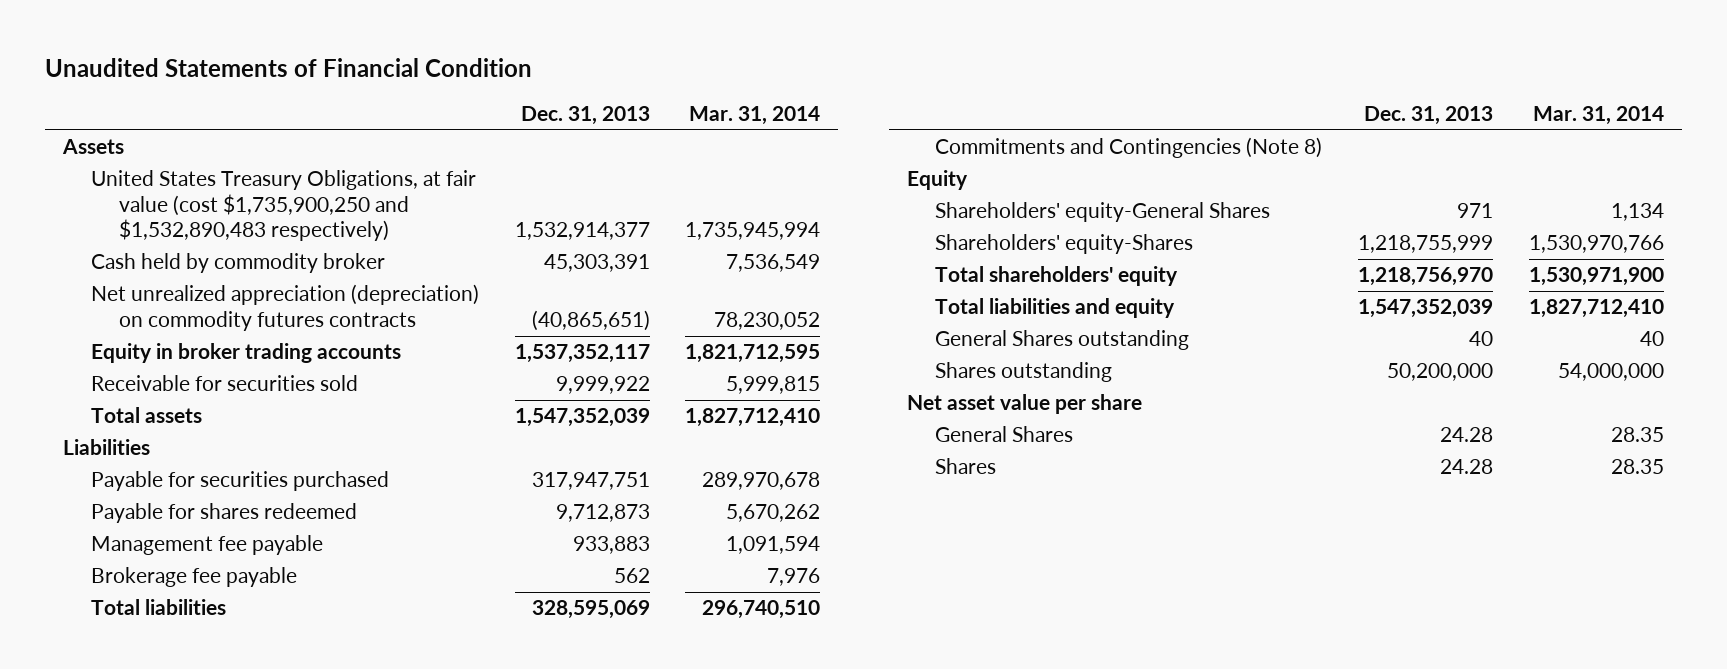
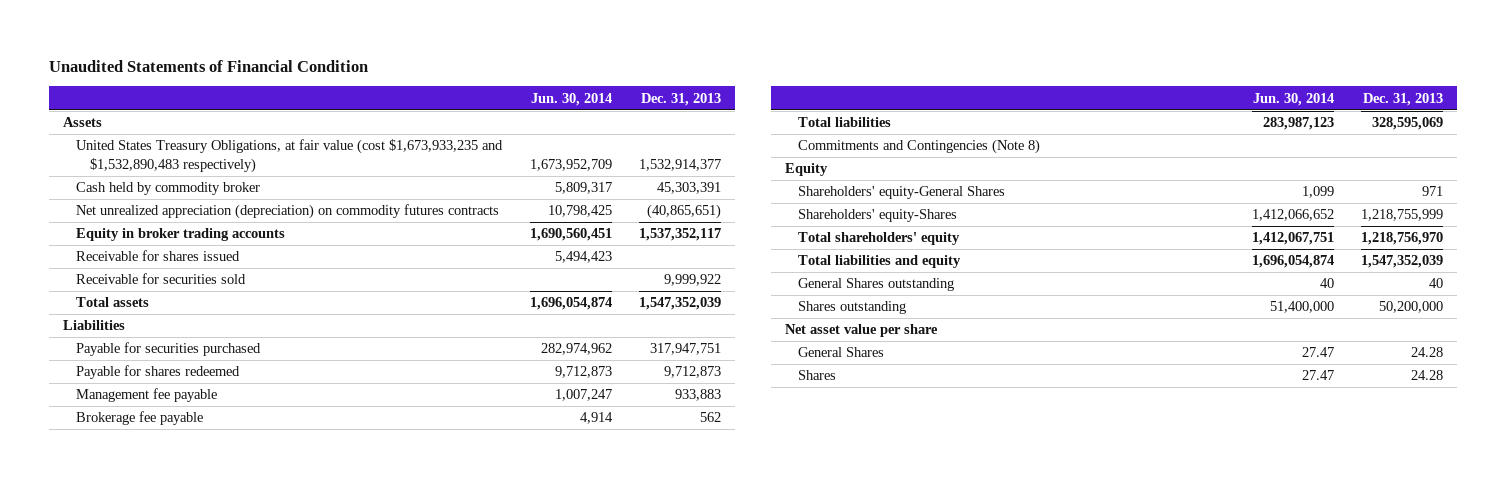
- | Dec. 31, 2013 | Mar. 31, 2014
+ | Jun. 30, 2014 | Dec. 31, 2013
- United States Treasury Obligations, at fair value (cost $1,735,900,250 and $1,532,890,483 respectively) | 1,532,914,377 | 1,735,945,994
+ United States Treasury Obligations, at fair value (cost $1,673,933,235 and $1,532,890,483 respectively) | 1,673,952,709 | 1,532,914,377
+ Receivable for shares issued | 5,494,423 |

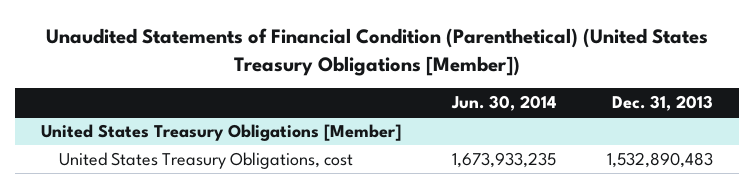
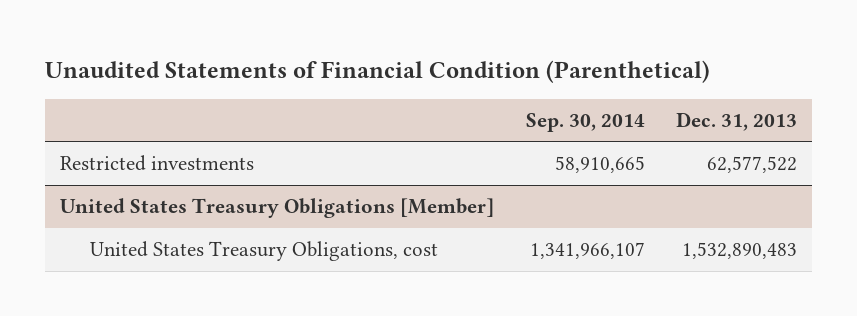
- Unaudited Statements of Financial Condition (Parenthetical) (United States Treasury Obligations [Member])
+ Unaudited Statements of Financial Condition (Parenthetical)
- | Jun. 30, 2014 | Dec. 31, 2013
+ | Sep. 30, 2014 | Dec. 31, 2013
+ Restricted investments | 58,910,665 | 62,577,522

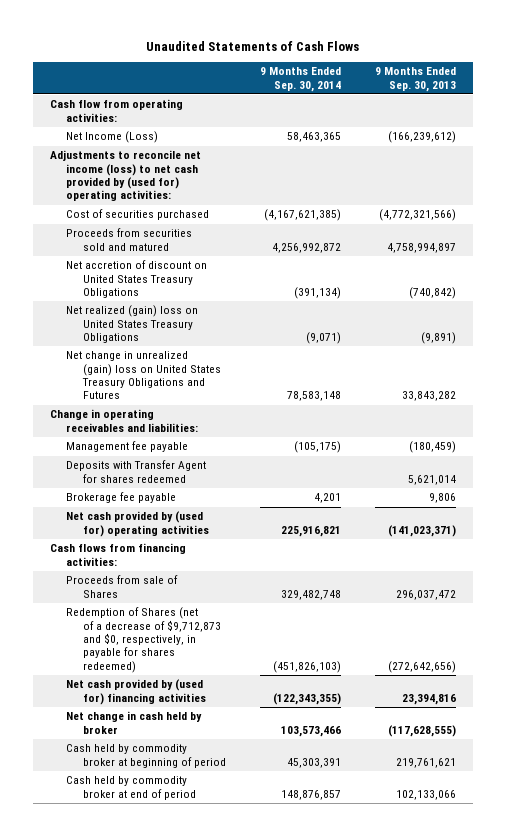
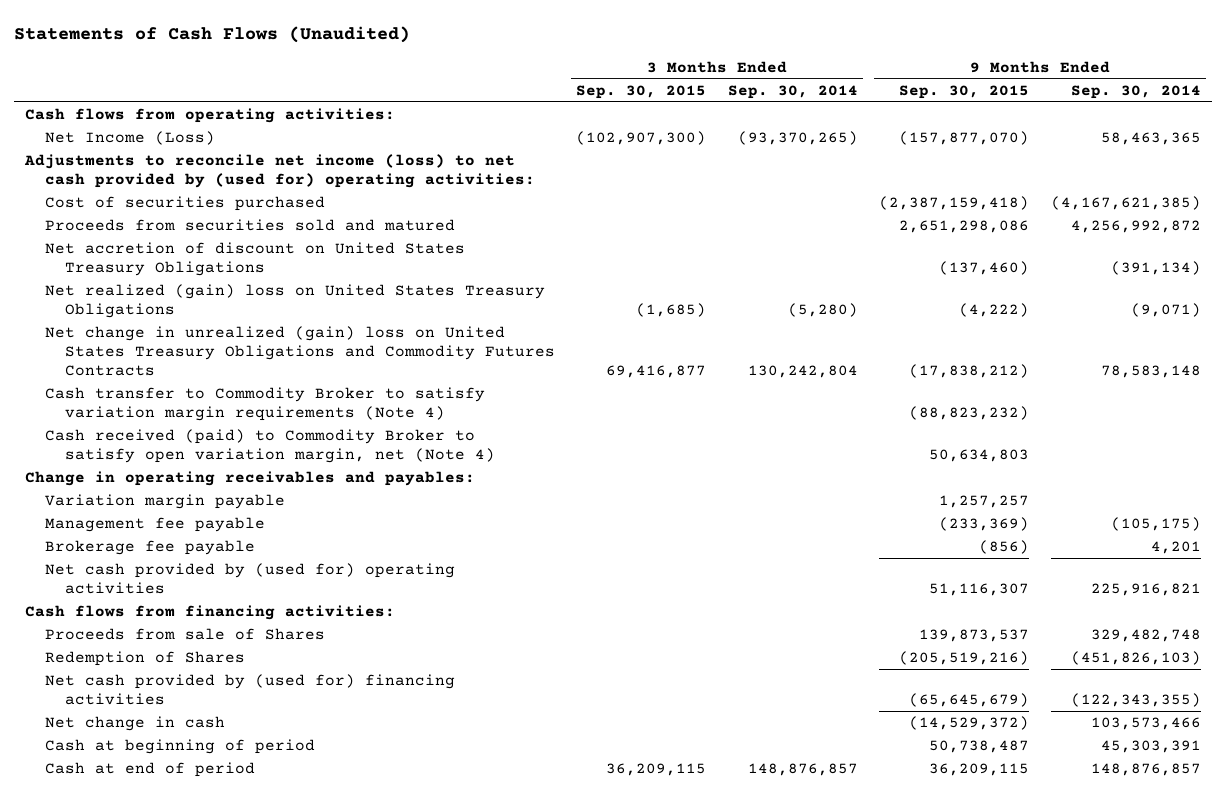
- Unaudited Statements of Cash Flows
+ Statements of Cash Flows (Unaudited)
- | 9 Months Ended Sep. 30, 2014 | 9 Months Ended Sep. 30, 2013
+ | 3 Months Ended Sep. 30, 2015 | 3 Months Ended Sep. 30, 2014 | 9 Months Ended Sep. 30, 2015 | 9 Months Ended Sep. 30, 2014
- Cash flow from operating activities:
+ Cash flows from operating activities:
- Net change in unrealized (gain) loss on United States Treasury Obligations and Futures | 78,583,148 | 33,843,282
- Change in operating receivables and liabilities:
+ Net change in unrealized (gain) loss on United States Treasury Obligations and Commodity Futures Contracts | 69,416,877 | 130,242,804 | (17,838,212) | 78,583,148
+ Cash transfer to Commodity Broker to satisfy variation margin requirements (Note 4) | | | (88,823,232) |
+ Cash received (paid) to Commodity Broker to satisfy open variation margin, net (Note 4) | | | 50,634,803 |
+ Change in operating receivables and payables:
+ Variation margin payable | | | 1,257,257 |
- Deposits with Transfer Agent for shares redeemed | | 5,621,014
- Redemption of Shares (net of a decrease of $9,712,873 and $0, respectively, in payable for shares redeemed) | (451,826,103) | (272,642,656)
+ Redemption of Shares | | | (205,519,216) | (451,826,103)
- Net change in cash held by broker | 103,573,466 | (117,628,555)
- Cash held by commodity broker at beginning of period | 45,303,391 | 219,761,621
- Cash held by commodity broker at end of period | 148,876,857 | 102,133,066
+ Net change in cash | | | (14,529,372) | 103,573,466
+ Cash at beginning of period | | | 50,738,487 | 45,303,391
+ Cash at end of period | 36,209,115 | 148,876,857 | 36,209,115 | 148,876,857

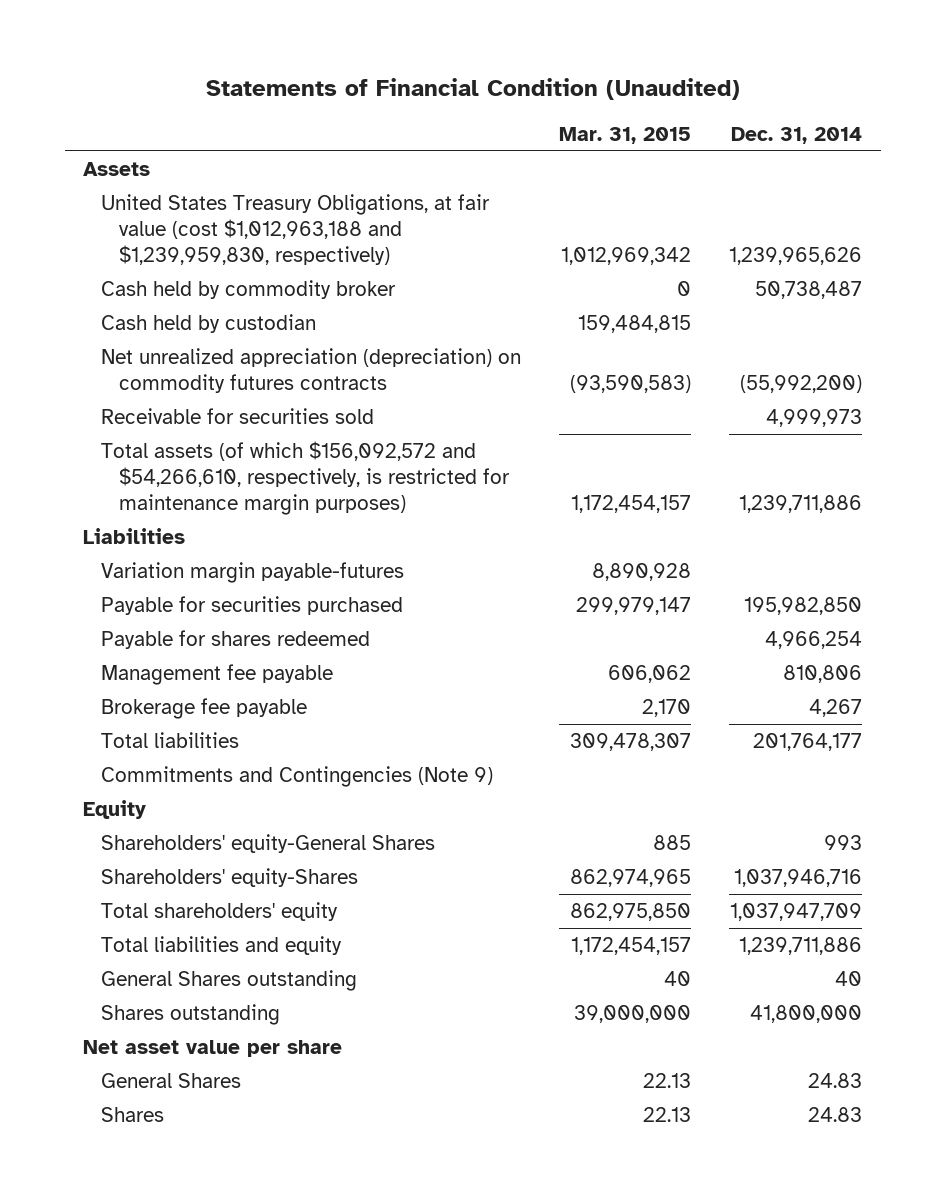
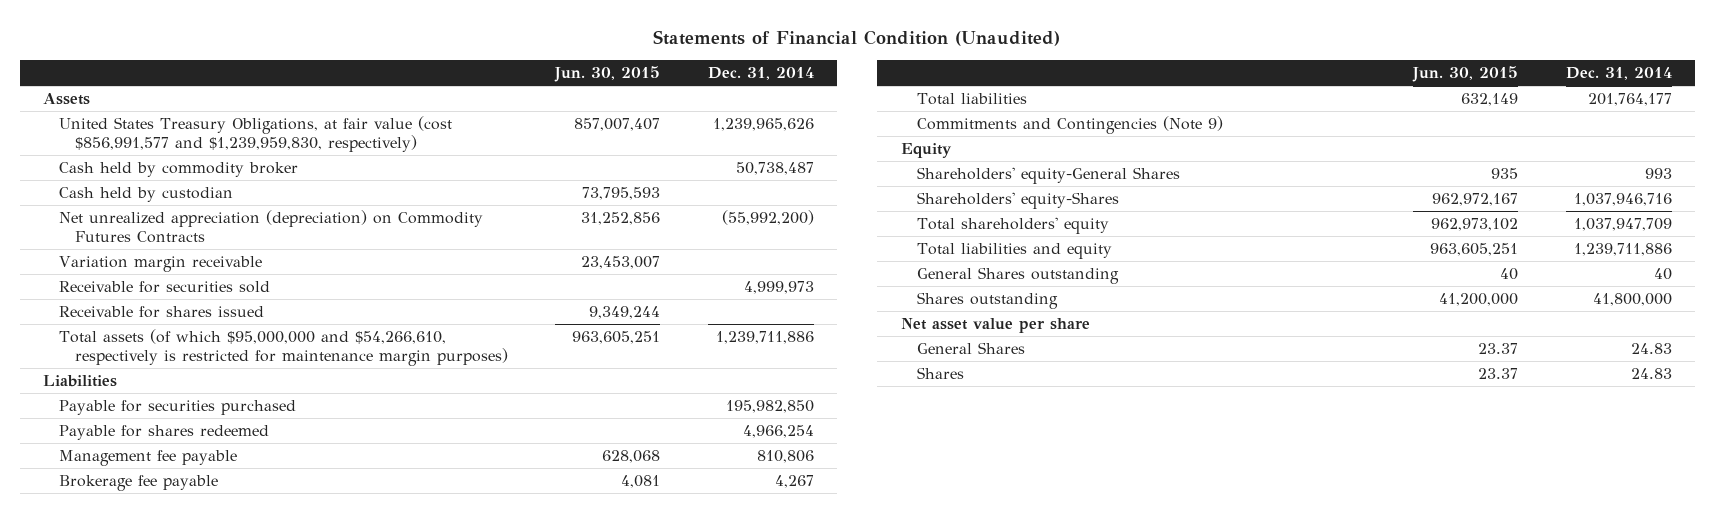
- | Mar. 31, 2015 | Dec. 31, 2014
+ | Jun. 30, 2015 | Dec. 31, 2014
- United States Treasury Obligations, at fair value (cost $1,012,963,188 and $1,239,959,830, respectively) | 1,012,969,342 | 1,239,965,626
+ United States Treasury Obligations, at fair value (cost $856,991,577 and $1,239,959,830, respectively) | 857,007,407 | 1,239,965,626
- Net unrealized appreciation (depreciation) on commodity futures contracts | (93,590,583) | (55,992,200)
+ Net unrealized appreciation (depreciation) on Commodity Futures Contracts | 31,252,856 | (55,992,200)
+ Variation margin receivable | 23,453,007 |
- Total assets (of which $156,092,572 and $54,266,610, respectively, is restricted for maintenance margin purposes) | 1,172,454,157 | 1,239,711,886
+ Receivable for shares issued | 9,349,244 |
+ Total assets (of which $95,000,000 and $54,266,610, respectively is restricted for maintenance margin purposes) | 963,605,251 | 1,239,711,886
- Variation margin payable-futures | 8,890,928 |

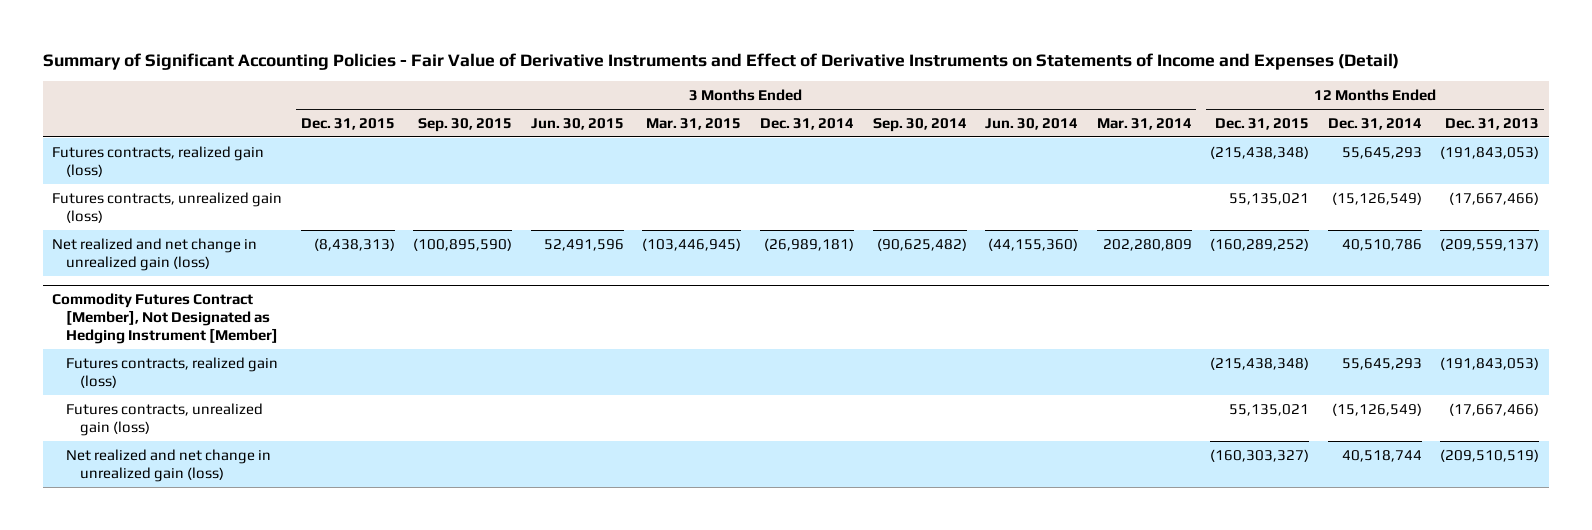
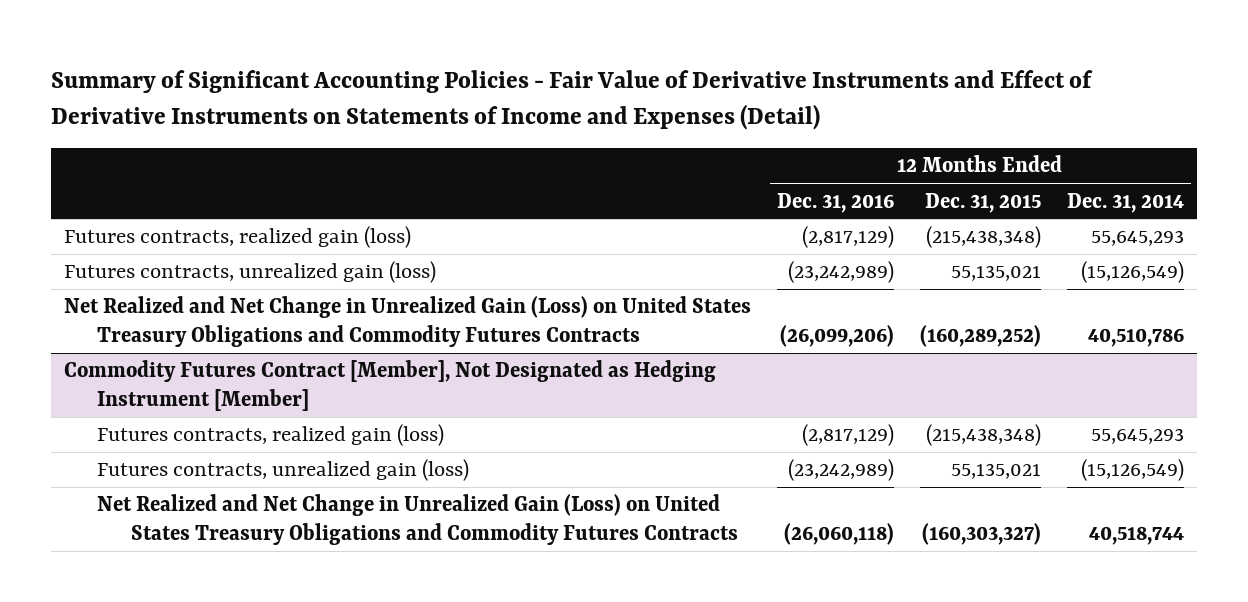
- | 3 Months Ended Dec. 31, 2015 | 3 Months Ended Sep. 30, 2015 | 3 Months Ended Jun. 30, 2015 | 3 Months Ended Mar. 31, 2015 | 3 Months Ended Dec. 31, 2014 | 3 Months Ended Sep. 30, 2014 | 3 Months Ended Jun. 30, 2014 | 3 Months Ended Mar. 31, 2014 | 12 Months Ended Dec. 31, 2015 | 12 Months Ended Dec. 31, 2014 | 12 Months Ended Dec. 31, 2013
+ | 12 Months Ended Dec. 31, 2016 | 12 Months Ended Dec. 31, 2015 | 12 Months Ended Dec. 31, 2014
- Net realized and net change in unrealized gain (loss) | (8,438,313) | (100,895,590) | 52,491,596 | (103,446,945) | (26,989,181) | (90,625,482) | (44,155,360) | 202,280,809 | (160,289,252) | 40,510,786 | (209,559,137)
+ Net Realized and Net Change in Unrealized Gain (Loss) on United States Treasury Obligations and Commodity Futures Contracts | (26,099,206) | (160,289,252) | 40,510,786
@ Commodity Futures Contract [Member], Not Designated as Hedging Instrument [Member]
- Net realized and net change in unrealized gain (loss) | | | | | | | | | (160,303,327) | 40,518,744 | (209,510,519)
+ Net Realized and Net Change in Unrealized Gain (Loss) on United States Treasury Obligations and Commodity Futures Contracts | (26,060,118) | (160,303,327) | 40,518,744

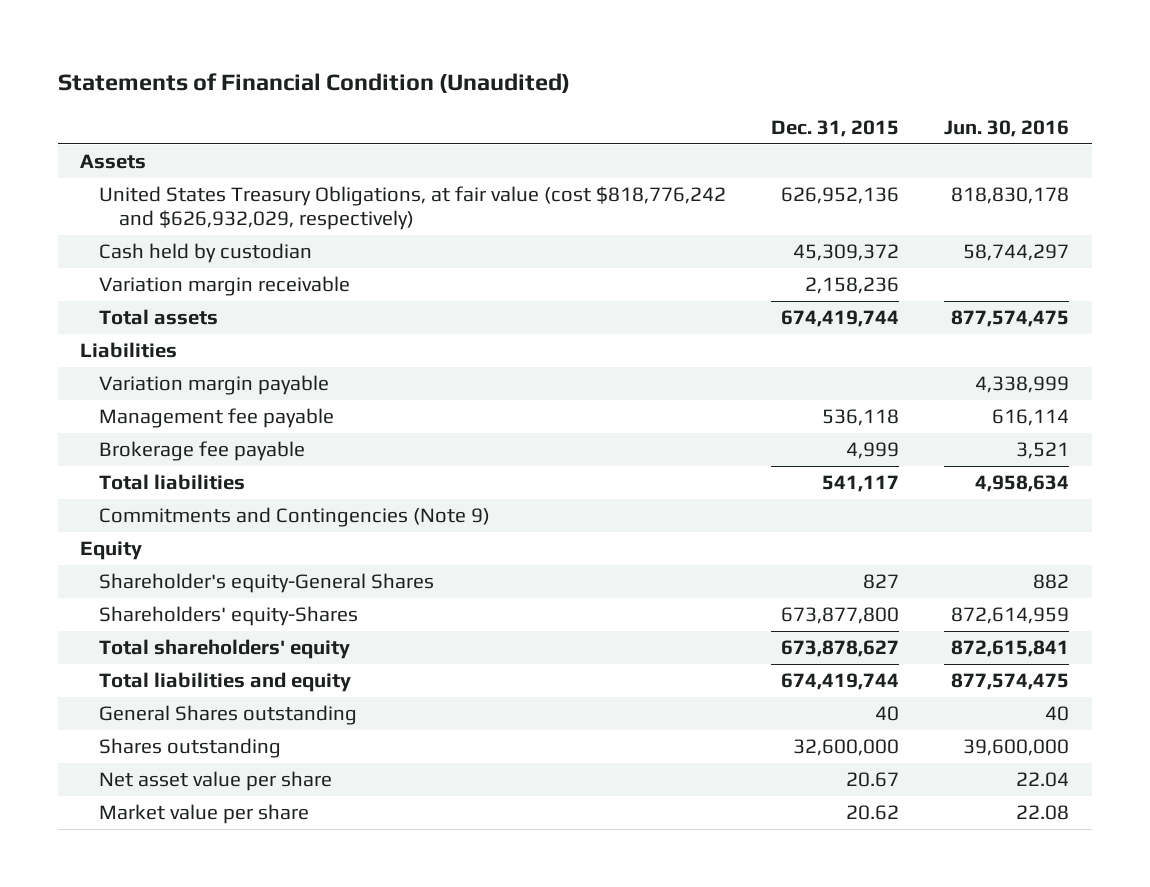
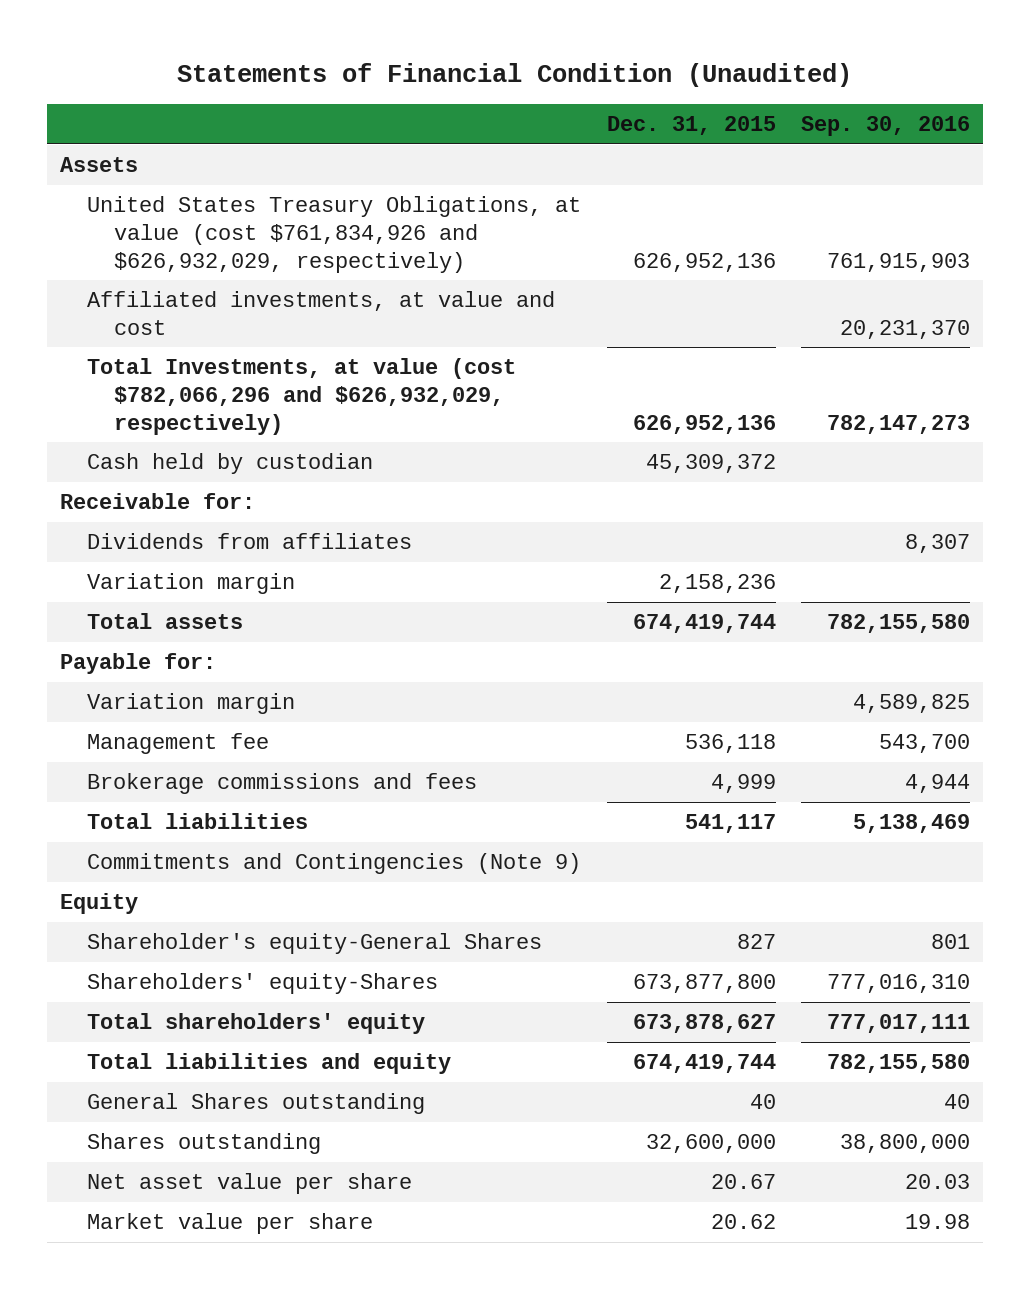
- | Dec. 31, 2015 | Jun. 30, 2016
+ | Dec. 31, 2015 | Sep. 30, 2016
- United States Treasury Obligations, at fair value (cost $818,776,242 and $626,932,029, respectively) | 626,952,136 | 818,830,178
+ United States Treasury Obligations, at value (cost $761,834,926 and $626,932,029, respectively) | 626,952,136 | 761,915,903
+ Affiliated investments, at value and cost | | 20,231,370
+ Total Investments, at value (cost $782,066,296 and $626,932,029, respectively) | 626,952,136 | 782,147,273
- Variation margin receivable | 2,158,236 |
+ Receivable for:
+ Dividends from affiliates | | 8,307
+ Variation margin | 2,158,236 |
- Liabilities
- Variation margin payable | | 4,338,999
- Management fee payable | 536,118 | 616,114
- Brokerage fee payable | 4,999 | 3,521
+ Payable for:
+ Variation margin | | 4,589,825
+ Management fee | 536,118 | 543,700
+ Brokerage commissions and fees | 4,999 | 4,944

